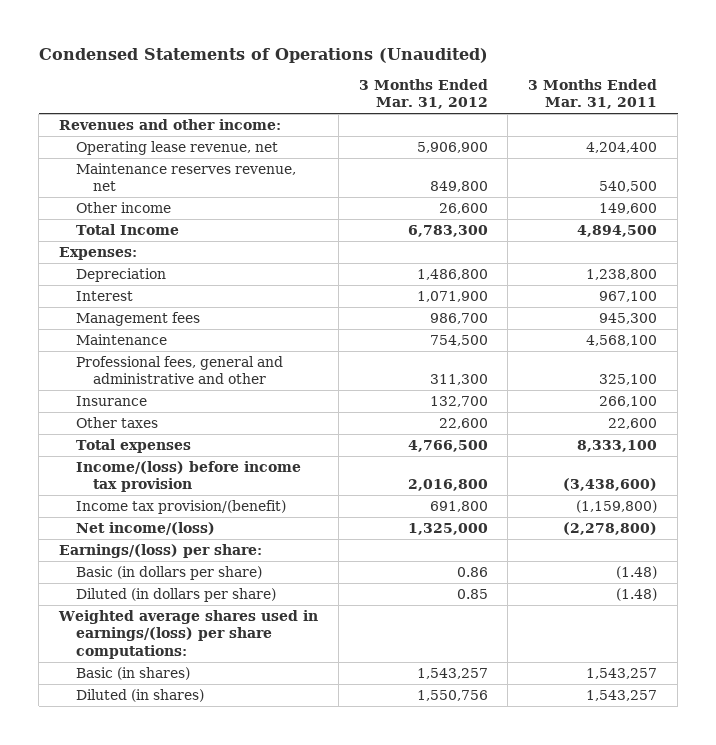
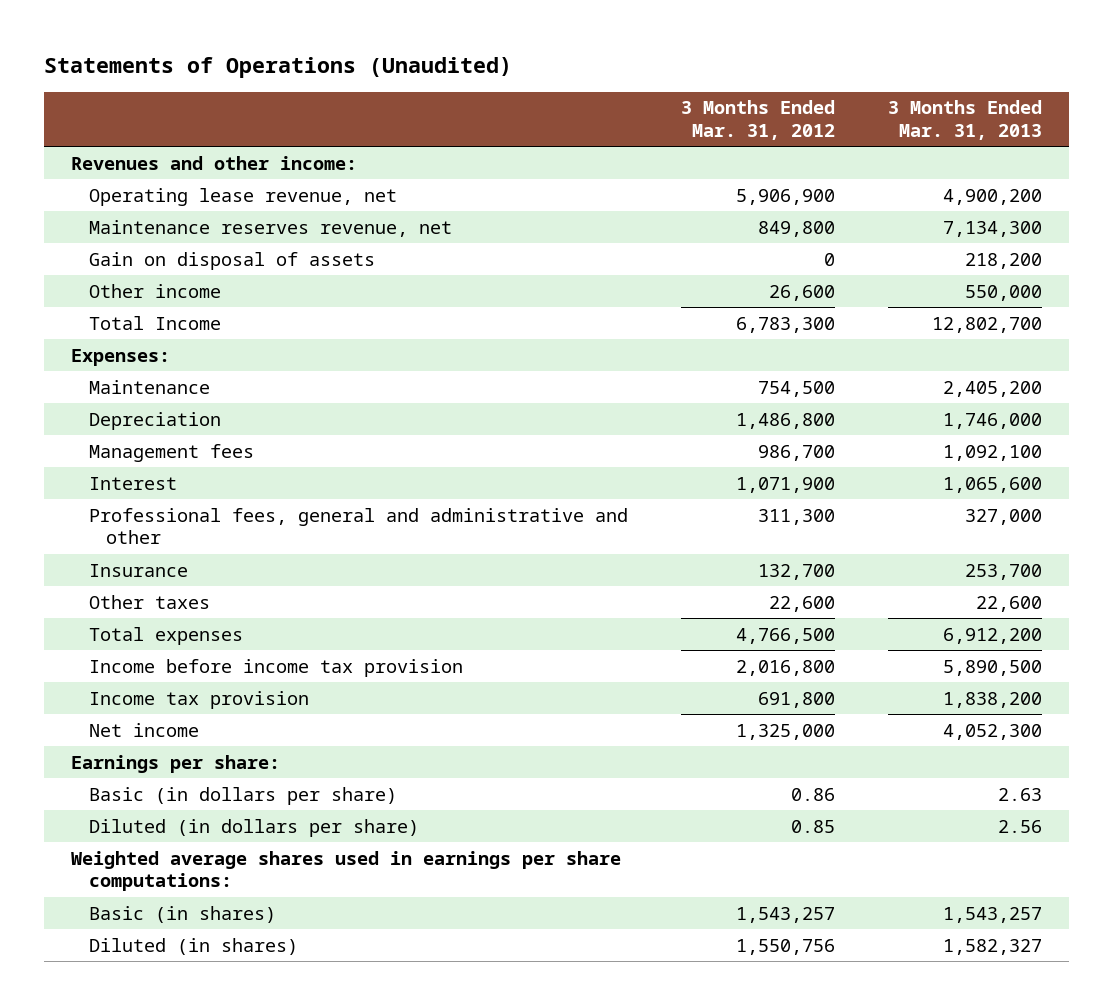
- Condensed Statements of Operations (Unaudited)
+ Statements of Operations (Unaudited)
- | 3 Months Ended Mar. 31, 2012 | 3 Months Ended Mar. 31, 2011
+ | 3 Months Ended Mar. 31, 2012 | 3 Months Ended Mar. 31, 2013
+ Gain on disposal of assets | 0 | 218,200
moved up: Maintenance | 754,500 | 2,405,200
moved down: Interest | 1,071,900 | 1,065,600
- Income/(loss) before income tax provision | 2,016,800 | (3,438,600)
- Income tax provision/(benefit) | 691,800 | (1,159,800)
- Net income/(loss) | 1,325,000 | (2,278,800)
- Earnings/(loss) per share:
+ Income before income tax provision | 2,016,800 | 5,890,500
+ Income tax provision | 691,800 | 1,838,200
+ Net income | 1,325,000 | 4,052,300
+ Earnings per share:
- Weighted average shares used in earnings/(loss) per share computations:
+ Weighted average shares used in earnings per share computations:

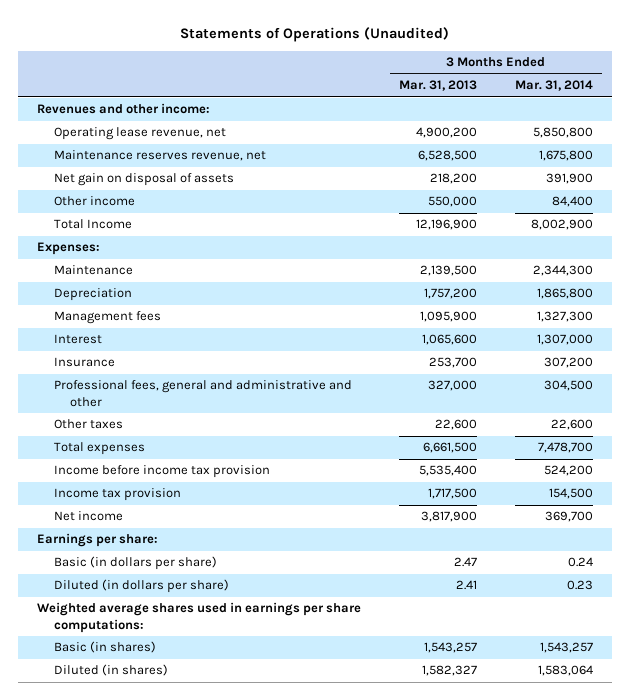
- | 3 Months Ended Mar. 31, 2012 | 3 Months Ended Mar. 31, 2013
+ | 3 Months Ended Mar. 31, 2013 | 3 Months Ended Mar. 31, 2014
- Maintenance reserves revenue, net | 849,800 | 7,134,300
- Gain on disposal of assets | 0 | 218,200
+ Maintenance reserves revenue, net | 6,528,500 | 1,675,800
+ Net gain on disposal of assets | 218,200 | 391,900
- Total Income | 6,783,300 | 12,802,700
+ Total Income | 12,196,900 | 8,002,900
- Maintenance | 754,500 | 2,405,200
- Depreciation | 1,486,800 | 1,746,000
- Management fees | 986,700 | 1,092,100
+ Maintenance | 2,139,500 | 2,344,300
+ Depreciation | 1,757,200 | 1,865,800
+ Management fees | 1,095,900 | 1,327,300
moved down: Professional fees, general and administrative and other | 327,000 | 304,500
- Total expenses | 4,766,500 | 6,912,200
- Income before income tax provision | 2,016,800 | 5,890,500
- Income tax provision | 691,800 | 1,838,200
- Net income | 1,325,000 | 4,052,300
+ Total expenses | 6,661,500 | 7,478,700
+ Income before income tax provision | 5,535,400 | 524,200
+ Income tax provision | 1,717,500 | 154,500
+ Net income | 3,817,900 | 369,700
- Basic (in dollars per share) | 0.86 | 2.63
- Diluted (in dollars per share) | 0.85 | 2.56
+ Basic (in dollars per share) | 2.47 | 0.24
+ Diluted (in dollars per share) | 2.41 | 0.23

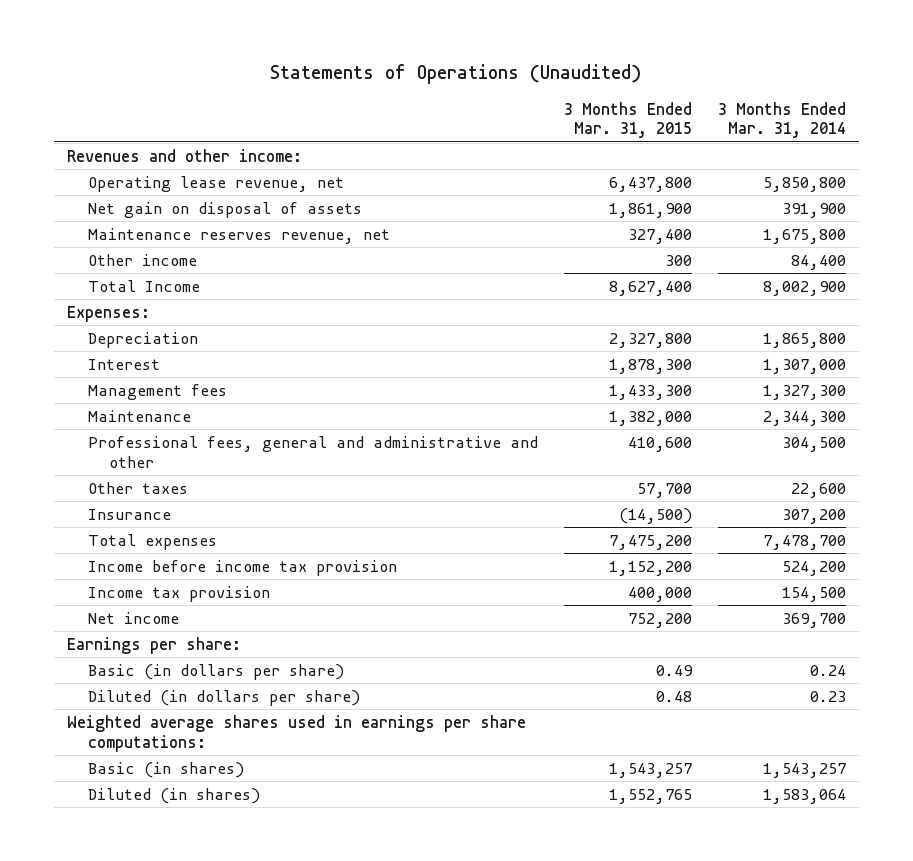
- | 3 Months Ended Mar. 31, 2013 | 3 Months Ended Mar. 31, 2014
+ | 3 Months Ended Mar. 31, 2015 | 3 Months Ended Mar. 31, 2014
moved down: Maintenance reserves revenue, net | 327,400 | 1,675,800
moved down: Management fees | 1,433,300 | 1,327,300
moved down: Maintenance | 1,382,000 | 2,344,300
moved down: Insurance | (14,500) | 307,200

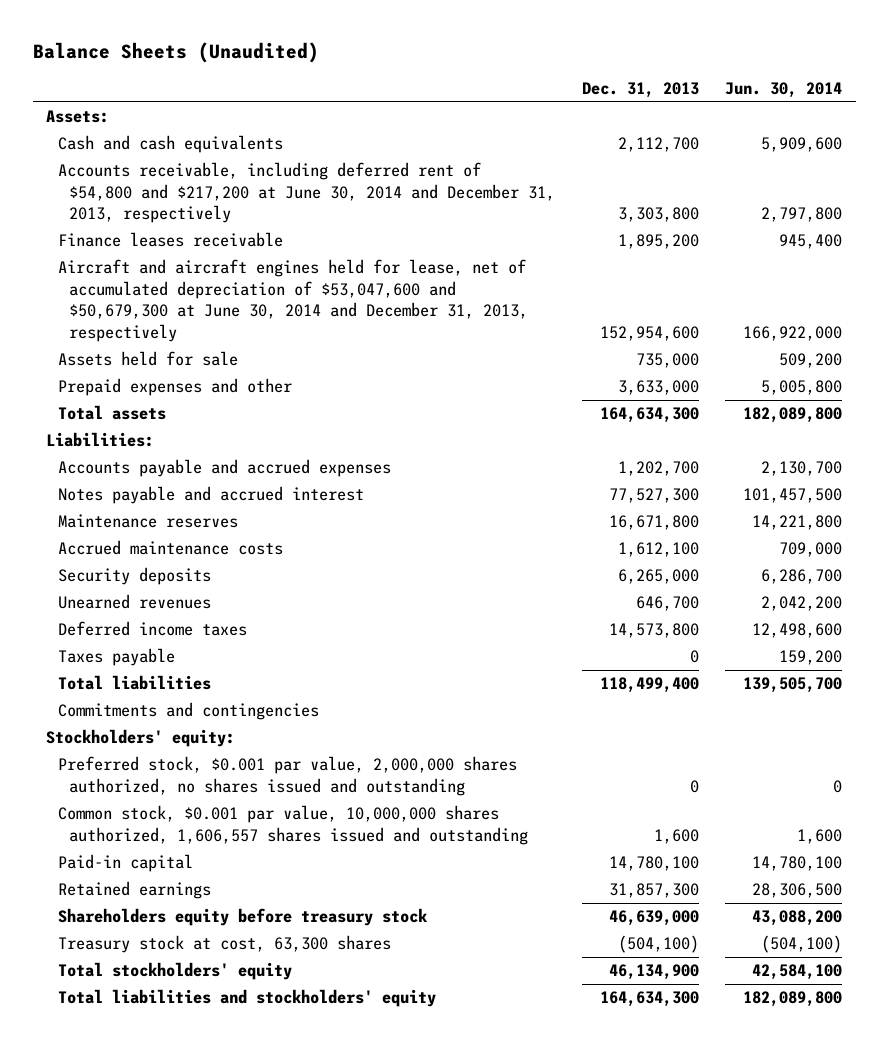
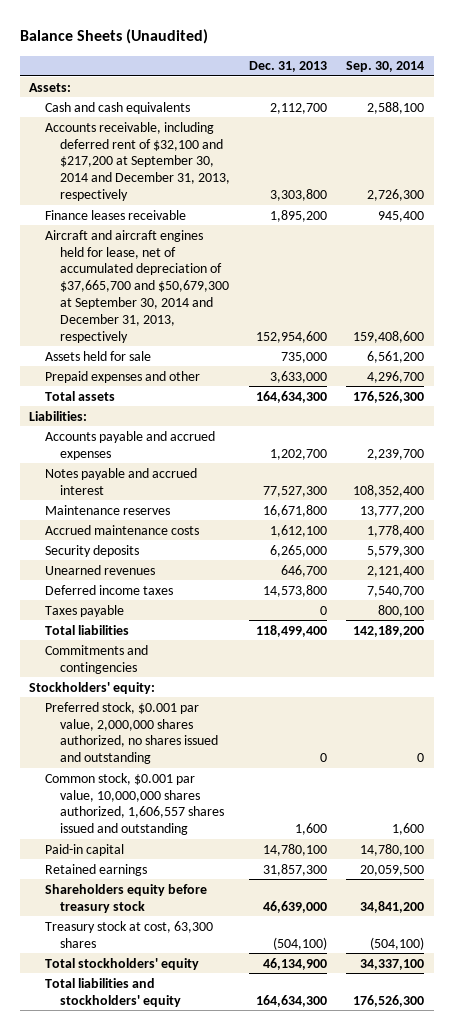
- | Dec. 31, 2013 | Jun. 30, 2014
+ | Dec. 31, 2013 | Sep. 30, 2014
- Accounts receivable, including deferred rent of $54,800 and $217,200 at June 30, 2014 and December 31, 2013, respectively | 3,303,800 | 2,797,800
+ Accounts receivable, including deferred rent of $32,100 and $217,200 at September 30, 2014 and December 31, 2013, respectively | 3,303,800 | 2,726,300
- Aircraft and aircraft engines held for lease, net of accumulated depreciation of $53,047,600 and $50,679,300 at June 30, 2014 and December 31, 2013, respectively | 152,954,600 | 166,922,000
+ Aircraft and aircraft engines held for lease, net of accumulated depreciation of $37,665,700 and $50,679,300 at September 30, 2014 and December 31, 2013, respectively | 152,954,600 | 159,408,600

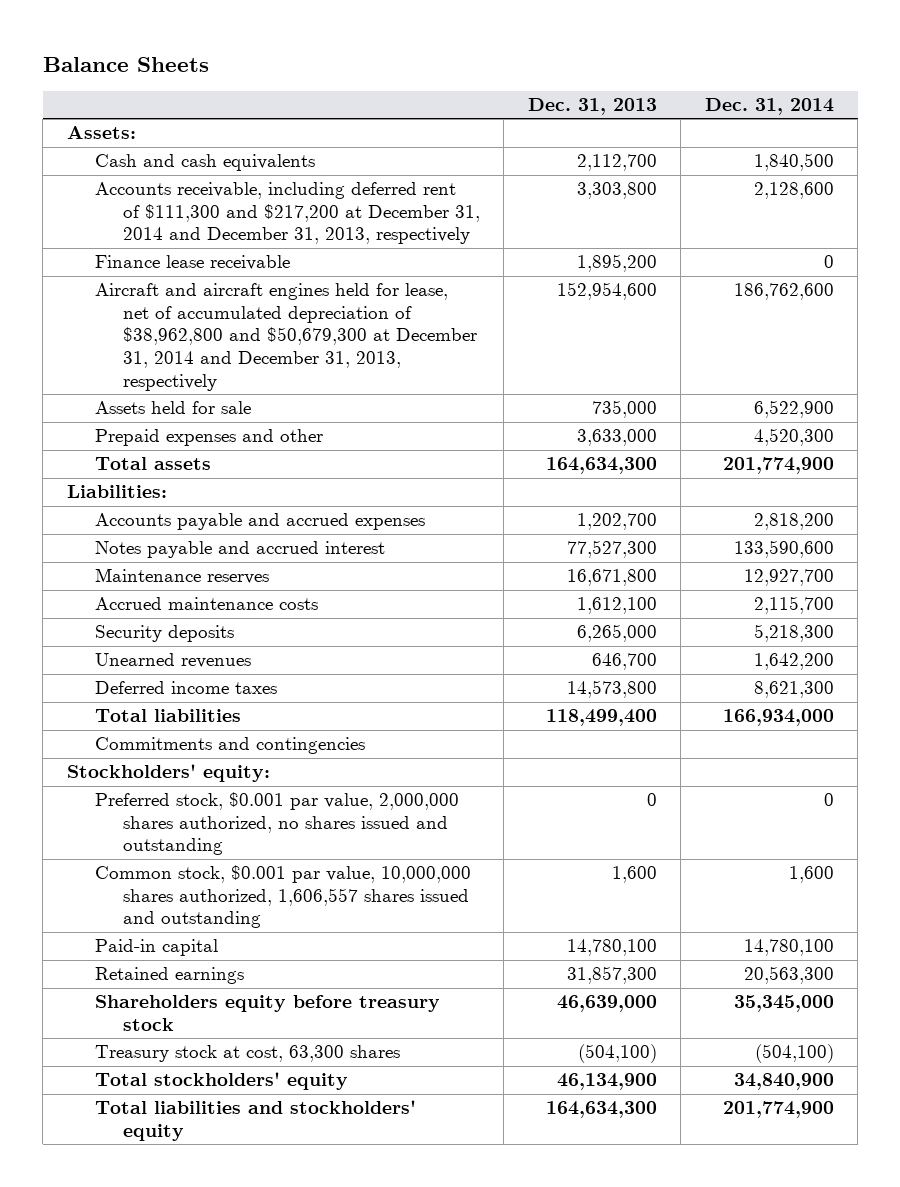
- Balance Sheets (Unaudited)
+ Balance Sheets
- | Dec. 31, 2013 | Sep. 30, 2014
+ | Dec. 31, 2013 | Dec. 31, 2014
- Accounts receivable, including deferred rent of $32,100 and $217,200 at September 30, 2014 and December 31, 2013, respectively | 3,303,800 | 2,726,300
- Finance leases receivable | 1,895,200 | 945,400
- Aircraft and aircraft engines held for lease, net of accumulated depreciation of $37,665,700 and $50,679,300 at September 30, 2014 and December 31, 2013, respectively | 152,954,600 | 159,408,600
+ Accounts receivable, including deferred rent of $111,300 and $217,200 at December 31, 2014 and December 31, 2013, respectively | 3,303,800 | 2,128,600
+ Finance lease receivable | 1,895,200 | 0
+ Aircraft and aircraft engines held for lease, net of accumulated depreciation of $38,962,800 and $50,679,300 at December 31, 2014 and December 31, 2013, respectively | 152,954,600 | 186,762,600
- Taxes payable | 0 | 800,100

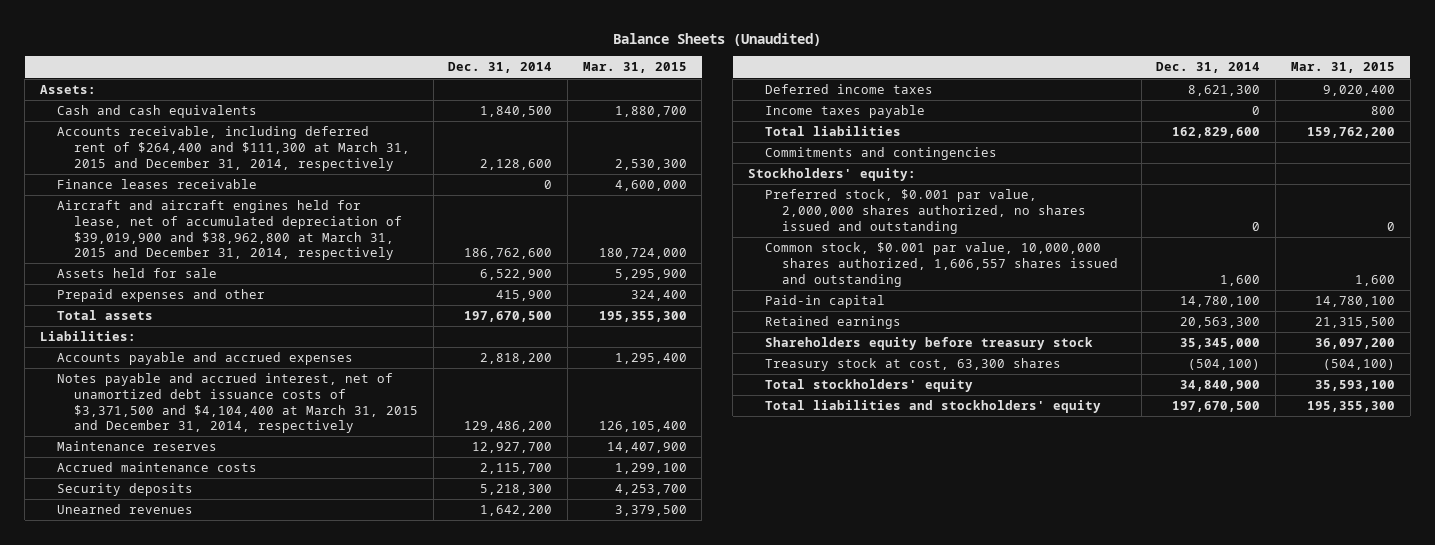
- Balance Sheets
+ Balance Sheets (Unaudited)
- | Dec. 31, 2013 | Dec. 31, 2014
+ | Dec. 31, 2014 | Mar. 31, 2015
- Accounts receivable, including deferred rent of $111,300 and $217,200 at December 31, 2014 and December 31, 2013, respectively | 3,303,800 | 2,128,600
- Finance lease receivable | 1,895,200 | 0
- Aircraft and aircraft engines held for lease, net of accumulated depreciation of $38,962,800 and $50,679,300 at December 31, 2014 and December 31, 2013, respectively | 152,954,600 | 186,762,600
+ Accounts receivable, including deferred rent of $264,400 and $111,300 at March 31, 2015 and December 31, 2014, respectively | 2,128,600 | 2,530,300
+ Finance leases receivable | 0 | 4,600,000
+ Aircraft and aircraft engines held for lease, net of accumulated depreciation of $39,019,900 and $38,962,800 at March 31, 2015 and December 31, 2014, respectively | 186,762,600 | 180,724,000
- Prepaid expenses and other | 3,633,000 | 4,520,300
- Total assets | 164,634,300 | 201,774,900
+ Prepaid expenses and other | 415,900 | 324,400
+ Total assets | 197,670,500 | 195,355,300
- Notes payable and accrued interest | 77,527,300 | 133,590,600
+ Notes payable and accrued interest, net of unamortized debt issuance costs of $3,371,500 and $4,104,400 at March 31, 2015 and December 31, 2014, respectively | 129,486,200 | 126,105,400
- Total liabilities | 118,499,400 | 166,934,000
+ Income taxes payable | 0 | 800
+ Total liabilities | 162,829,600 | 159,762,200
- Total liabilities and stockholders' equity | 164,634,300 | 201,774,900
+ Total liabilities and stockholders' equity | 197,670,500 | 195,355,300

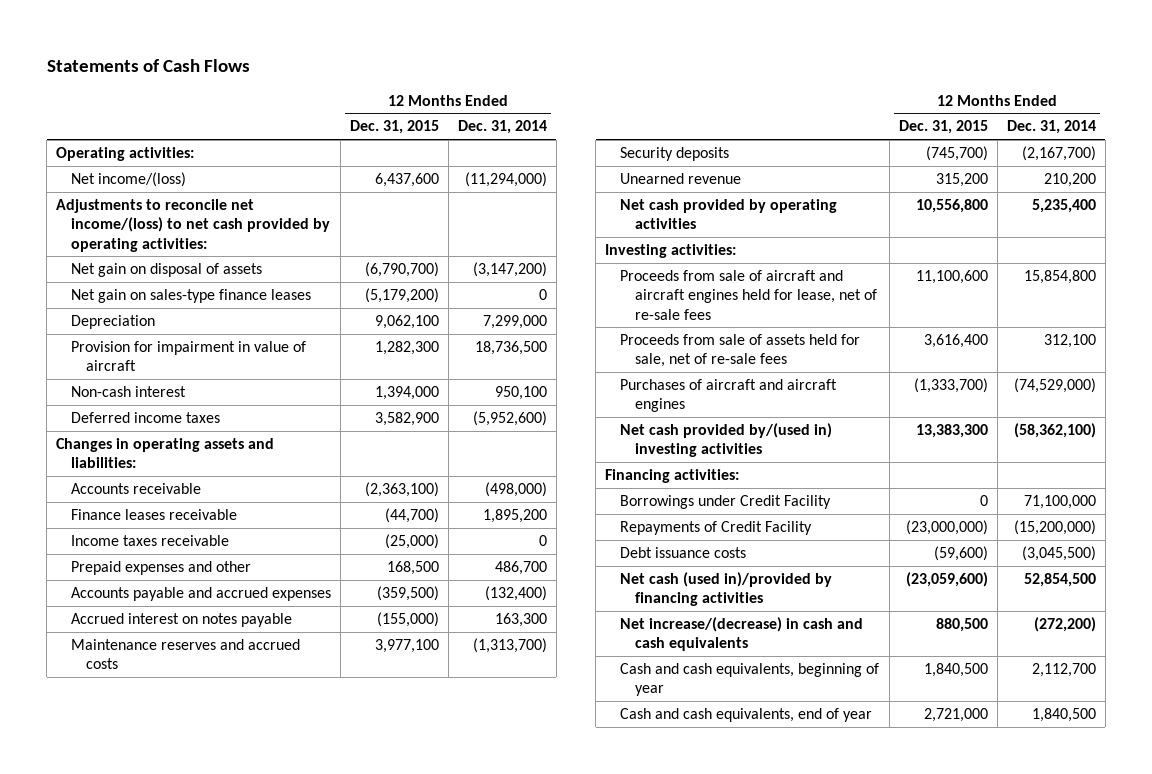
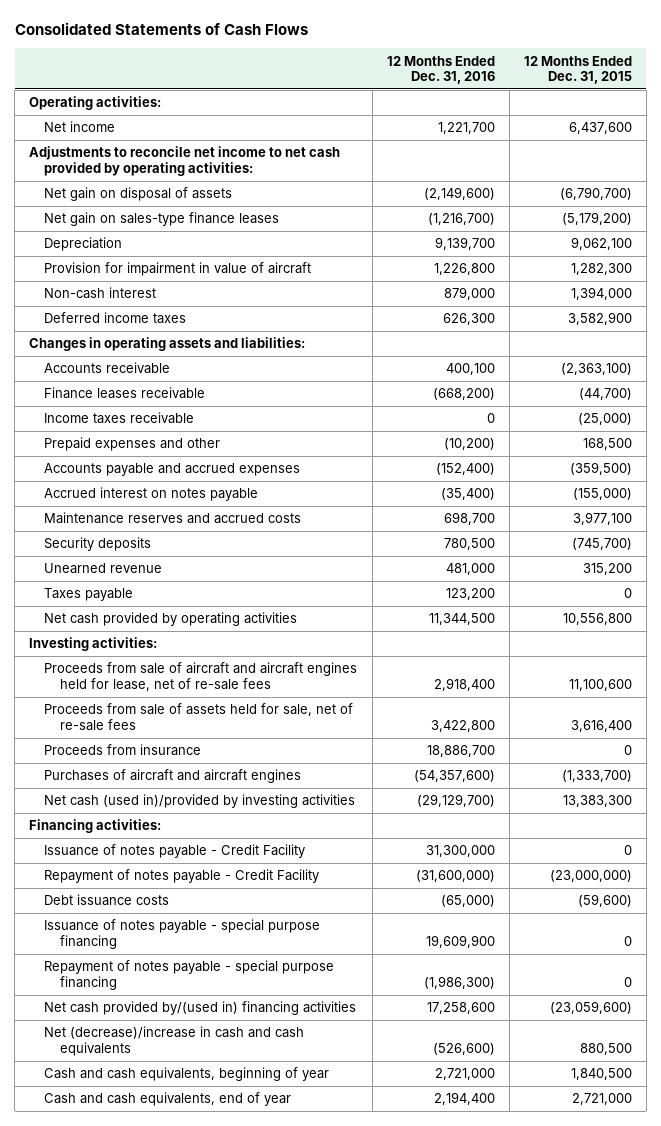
- Statements of Cash Flows
+ Consolidated Statements of Cash Flows
- | 12 Months Ended Dec. 31, 2015 | 12 Months Ended Dec. 31, 2014
+ | 12 Months Ended Dec. 31, 2016 | 12 Months Ended Dec. 31, 2015
- Net income/(loss) | 6,437,600 | (11,294,000)
- Adjustments to reconcile net income/(loss) to net cash provided by operating activities:
+ Net income | 1,221,700 | 6,437,600
+ Adjustments to reconcile net income to net cash provided by operating activities:
+ Taxes payable | 123,200 | 0
+ Proceeds from insurance | 18,886,700 | 0
- Net cash provided by/(used in) investing activities | 13,383,300 | (58,362,100)
+ Net cash (used in)/provided by investing activities | (29,129,700) | 13,383,300
- Borrowings under Credit Facility | 0 | 71,100,000
- Repayments of Credit Facility | (23,000,000) | (15,200,000)
+ Issuance of notes payable - Credit Facility | 31,300,000 | 0
+ Repayment of notes payable - Credit Facility | (31,600,000) | (23,000,000)
- Net cash (used in)/provided by financing activities | (23,059,600) | 52,854,500
- Net increase/(decrease) in cash and cash equivalents | 880,500 | (272,200)
+ Issuance of notes payable - special purpose financing | 19,609,900 | 0
+ Repayment of notes payable - special purpose financing | (1,986,300) | 0
+ Net cash provided by/(used in) financing activities | 17,258,600 | (23,059,600)
+ Net (decrease)/increase in cash and cash equivalents | (526,600) | 880,500

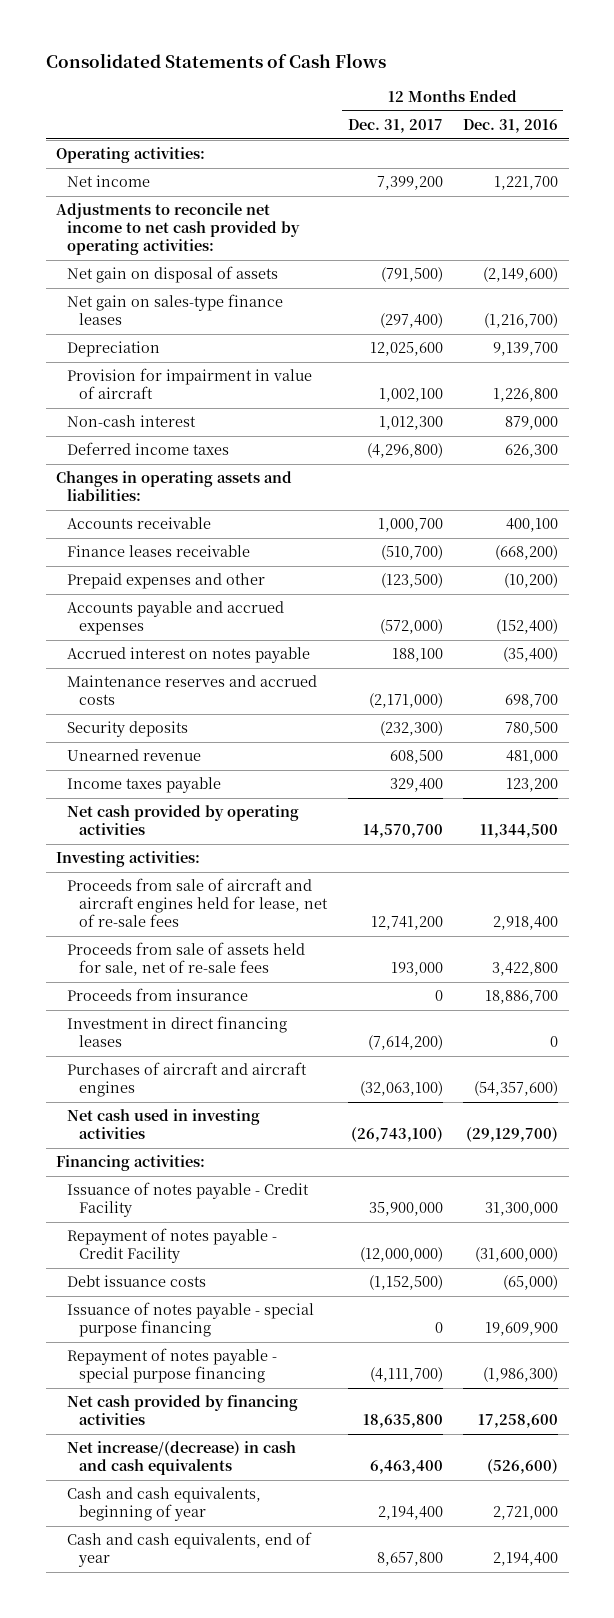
- | 12 Months Ended Dec. 31, 2016 | 12 Months Ended Dec. 31, 2015
+ | 12 Months Ended Dec. 31, 2017 | 12 Months Ended Dec. 31, 2016
- Income taxes receivable | 0 | (25,000)
- Taxes payable | 123,200 | 0
+ Income taxes payable | 329,400 | 123,200
+ Investment in direct financing leases | (7,614,200) | 0
- Net cash (used in)/provided by investing activities | (29,129,700) | 13,383,300
+ Net cash used in investing activities | (26,743,100) | (29,129,700)
- Net cash provided by/(used in) financing activities | 17,258,600 | (23,059,600)
- Net (decrease)/increase in cash and cash equivalents | (526,600) | 880,500
+ Net cash provided by financing activities | 18,635,800 | 17,258,600
+ Net increase/(decrease) in cash and cash equivalents | 6,463,400 | (526,600)

